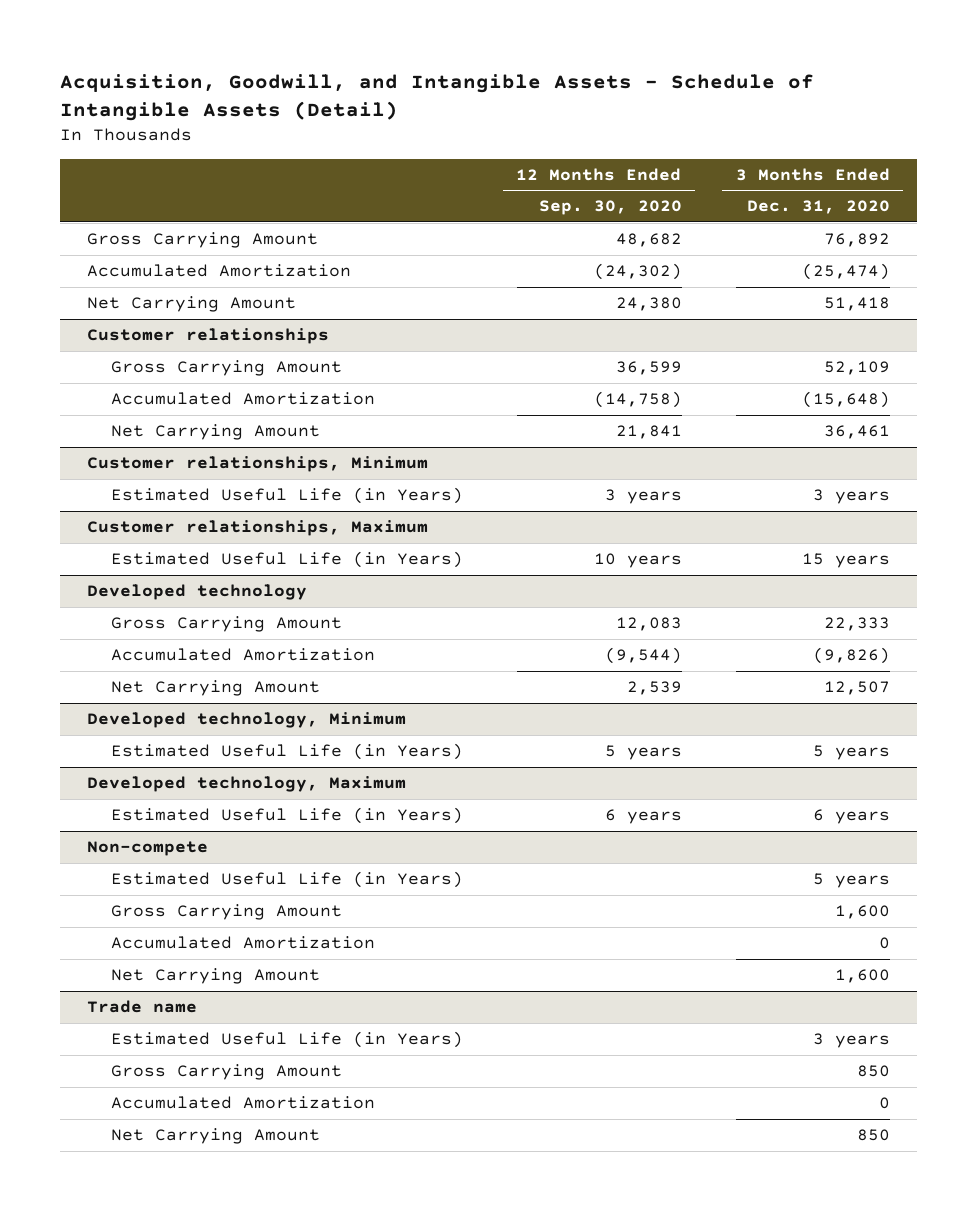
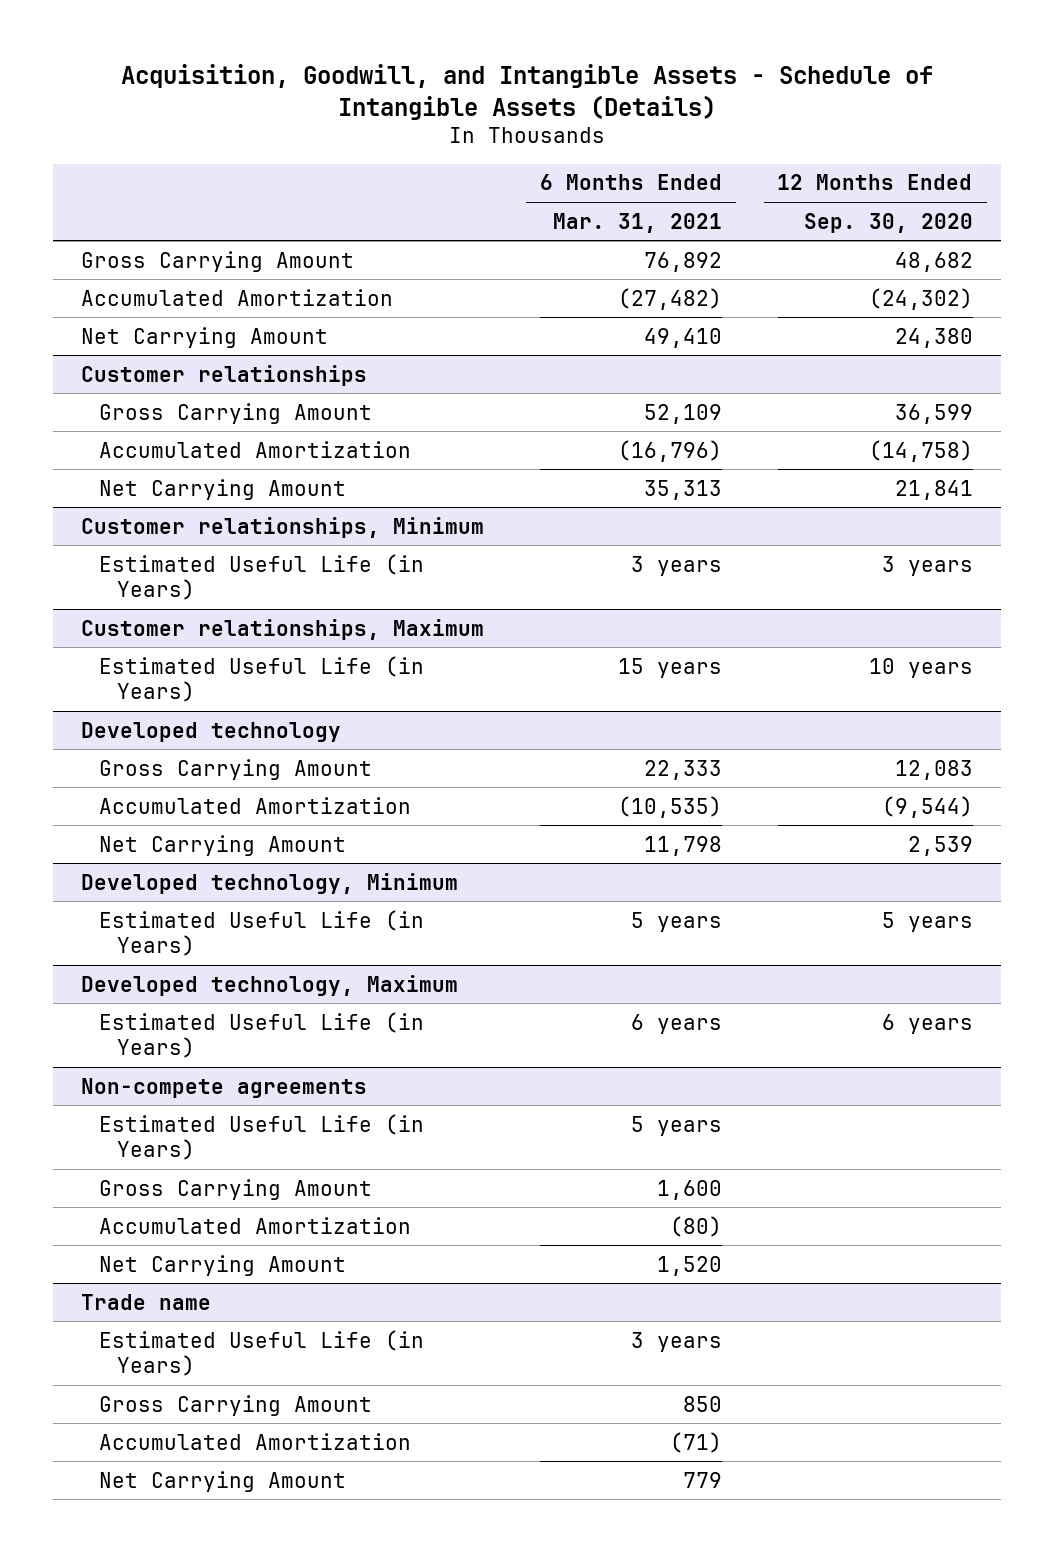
- Acquisition, Goodwill, and Intangible Assets - Schedule of Intangible Assets (Detail)
+ Acquisition, Goodwill, and Intangible Assets - Schedule of Intangible Assets (Details)
- | 12 Months Ended Sep. 30, 2020 | 3 Months Ended Dec. 31, 2020
+ | 6 Months Ended Mar. 31, 2021 | 12 Months Ended Sep. 30, 2020
- Non-compete
+ Non-compete agreements

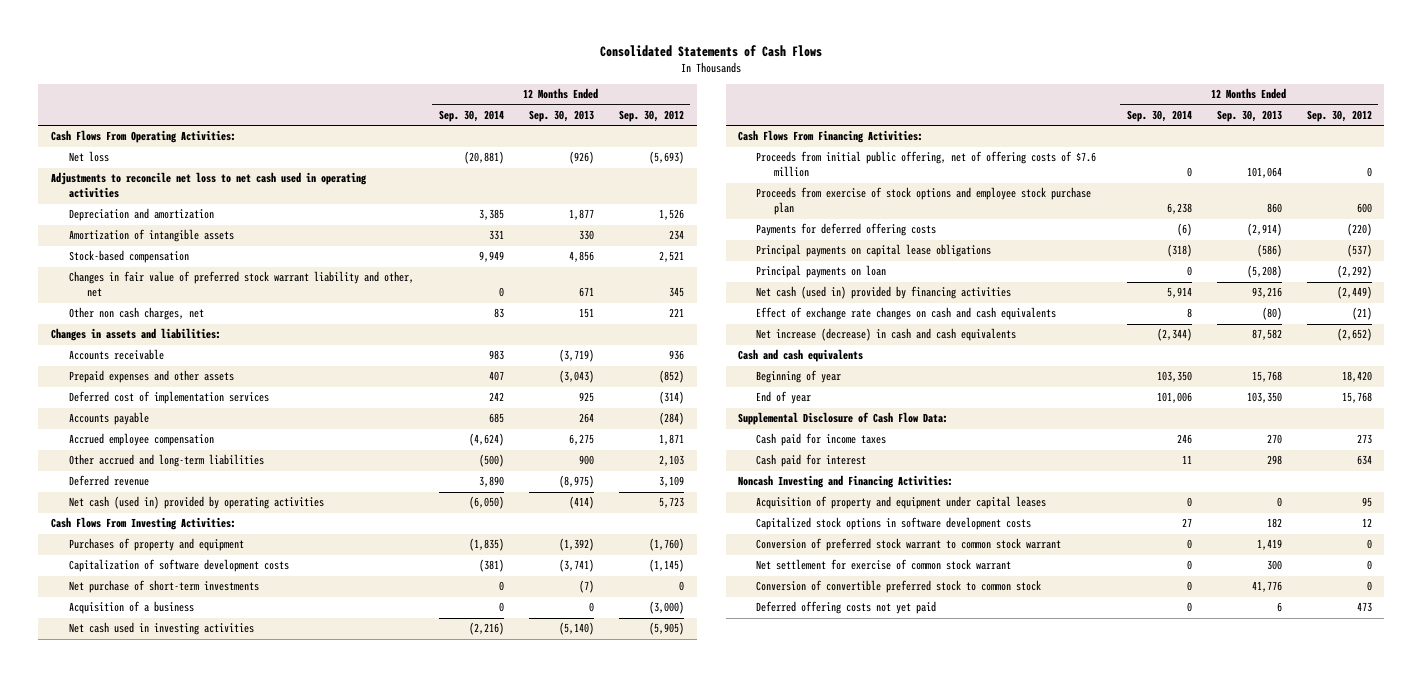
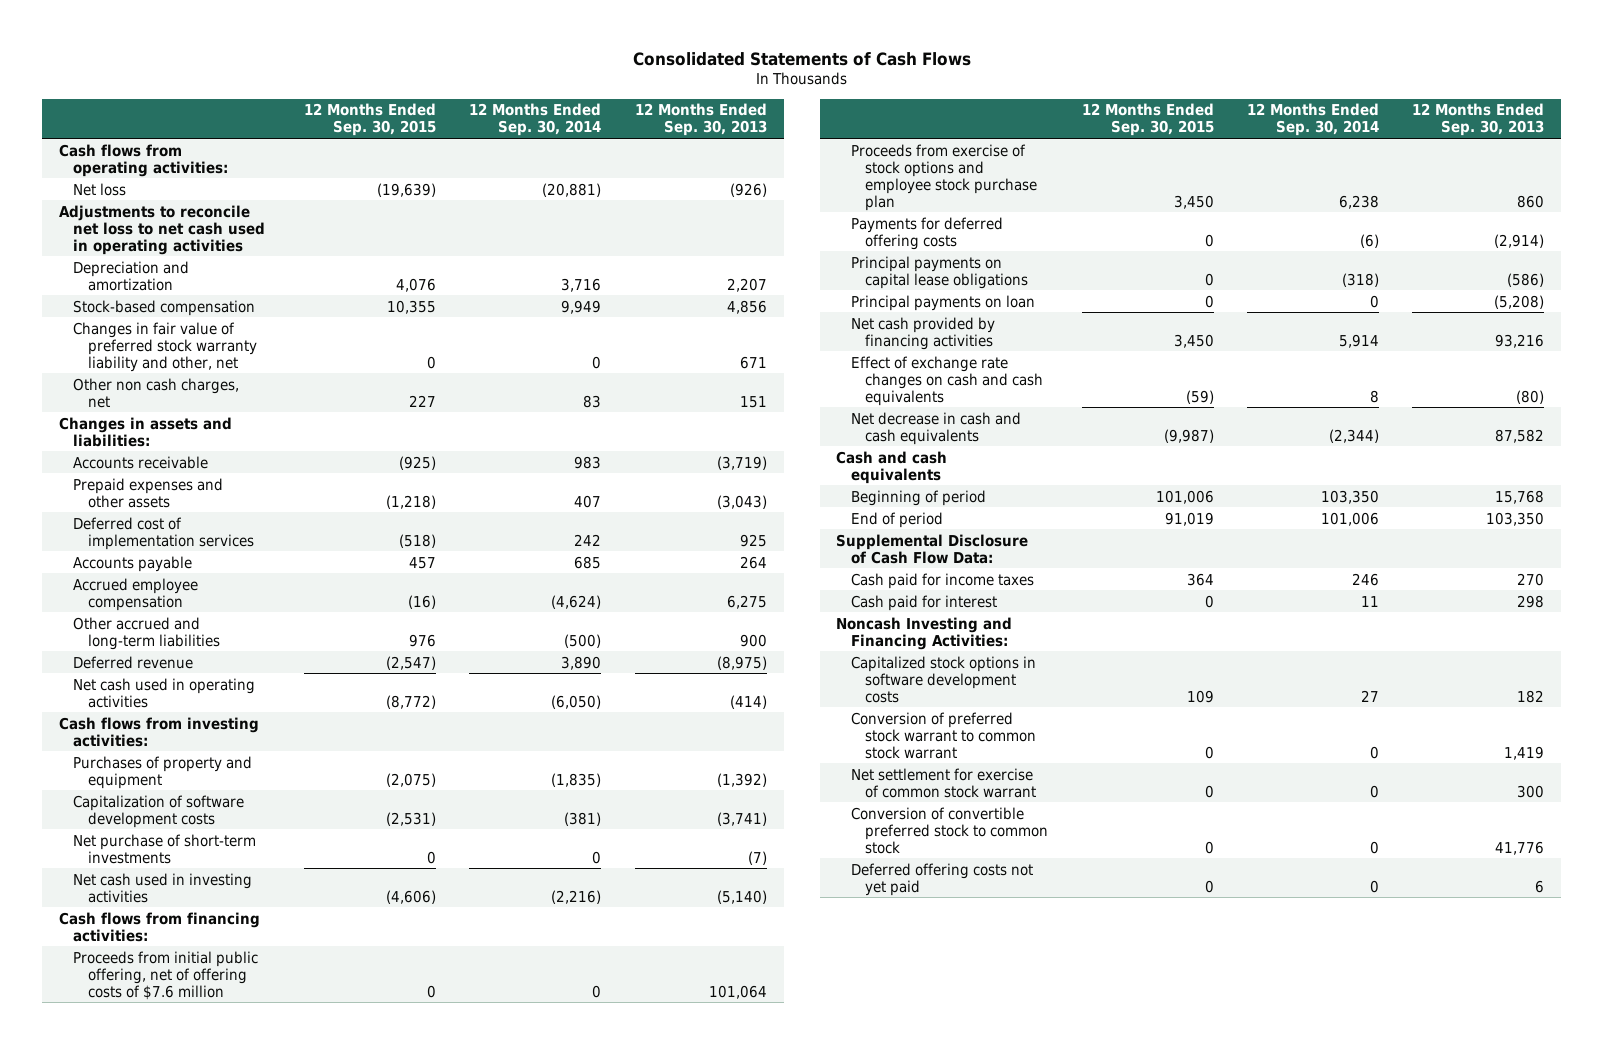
- | 12 Months Ended Sep. 30, 2014 | 12 Months Ended Sep. 30, 2013 | 12 Months Ended Sep. 30, 2012
+ | 12 Months Ended Sep. 30, 2015 | 12 Months Ended Sep. 30, 2014 | 12 Months Ended Sep. 30, 2013
- Cash Flows From Operating Activities:
+ Cash flows from operating activities:
- Depreciation and amortization | 3,385 | 1,877 | 1,526
- Amortization of intangible assets | 331 | 330 | 234
+ Depreciation and amortization | 4,076 | 3,716 | 2,207
- Changes in fair value of preferred stock warrant liability and other, net | 0 | 671 | 345
+ Changes in fair value of preferred stock warranty liability and other, net | 0 | 0 | 671
- Net cash (used in) provided by operating activities | (6,050) | (414) | 5,723
- Cash Flows From Investing Activities:
+ Net cash used in operating activities | (8,772) | (6,050) | (414)
+ Cash flows from investing activities:
- Acquisition of a business | 0 | 0 | (3,000)
- Cash Flows From Financing Activities:
+ Cash flows from financing activities:
- Net cash (used in) provided by financing activities | 5,914 | 93,216 | (2,449)
+ Net cash provided by financing activities | 3,450 | 5,914 | 93,216
- Net increase (decrease) in cash and cash equivalents | (2,344) | 87,582 | (2,652)
+ Net decrease in cash and cash equivalents | (9,987) | (2,344) | 87,582
- Beginning of year | 103,350 | 15,768 | 18,420
- End of year | 101,006 | 103,350 | 15,768
+ Beginning of period | 101,006 | 103,350 | 15,768
+ End of period | 91,019 | 101,006 | 103,350
- Acquisition of property and equipment under capital leases | 0 | 0 | 95

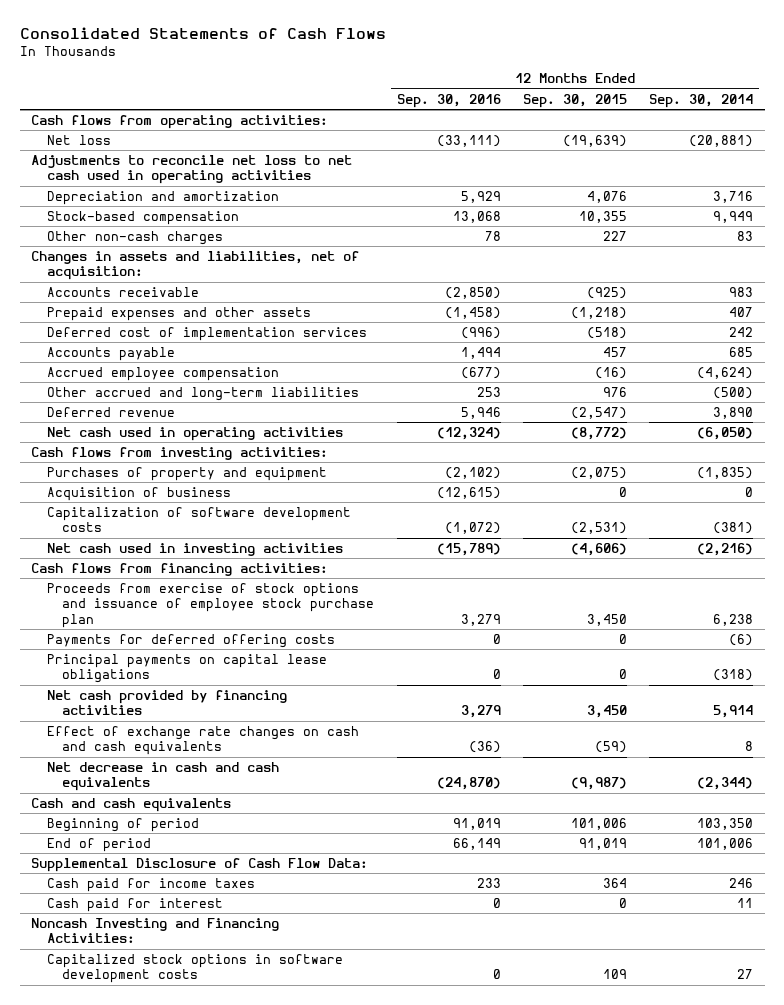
- | 12 Months Ended Sep. 30, 2015 | 12 Months Ended Sep. 30, 2014 | 12 Months Ended Sep. 30, 2013
+ | 12 Months Ended Sep. 30, 2016 | 12 Months Ended Sep. 30, 2015 | 12 Months Ended Sep. 30, 2014
- Changes in fair value of preferred stock warranty liability and other, net | 0 | 0 | 671
- Other non cash charges, net | 227 | 83 | 151
- Changes in assets and liabilities:
+ Other non-cash charges | 78 | 227 | 83
+ Changes in assets and liabilities, net of acquisition:
+ Acquisition of business | (12,615) | 0 | 0
- Net purchase of short-term investments | 0 | 0 | (7)
- Proceeds from initial public offering, net of offering costs of $7.6 million | 0 | 0 | 101,064
- Proceeds from exercise of stock options and employee stock purchase plan | 3,450 | 6,238 | 860
+ Proceeds from exercise of stock options and issuance of employee stock purchase plan | 3,279 | 3,450 | 6,238
- Principal payments on loan | 0 | 0 | (5,208)
- Conversion of preferred stock warrant to common stock warrant | 0 | 0 | 1,419
- Net settlement for exercise of common stock warrant | 0 | 0 | 300
- Conversion of convertible preferred stock to common stock | 0 | 0 | 41,776
- Deferred offering costs not yet paid | 0 | 0 | 6

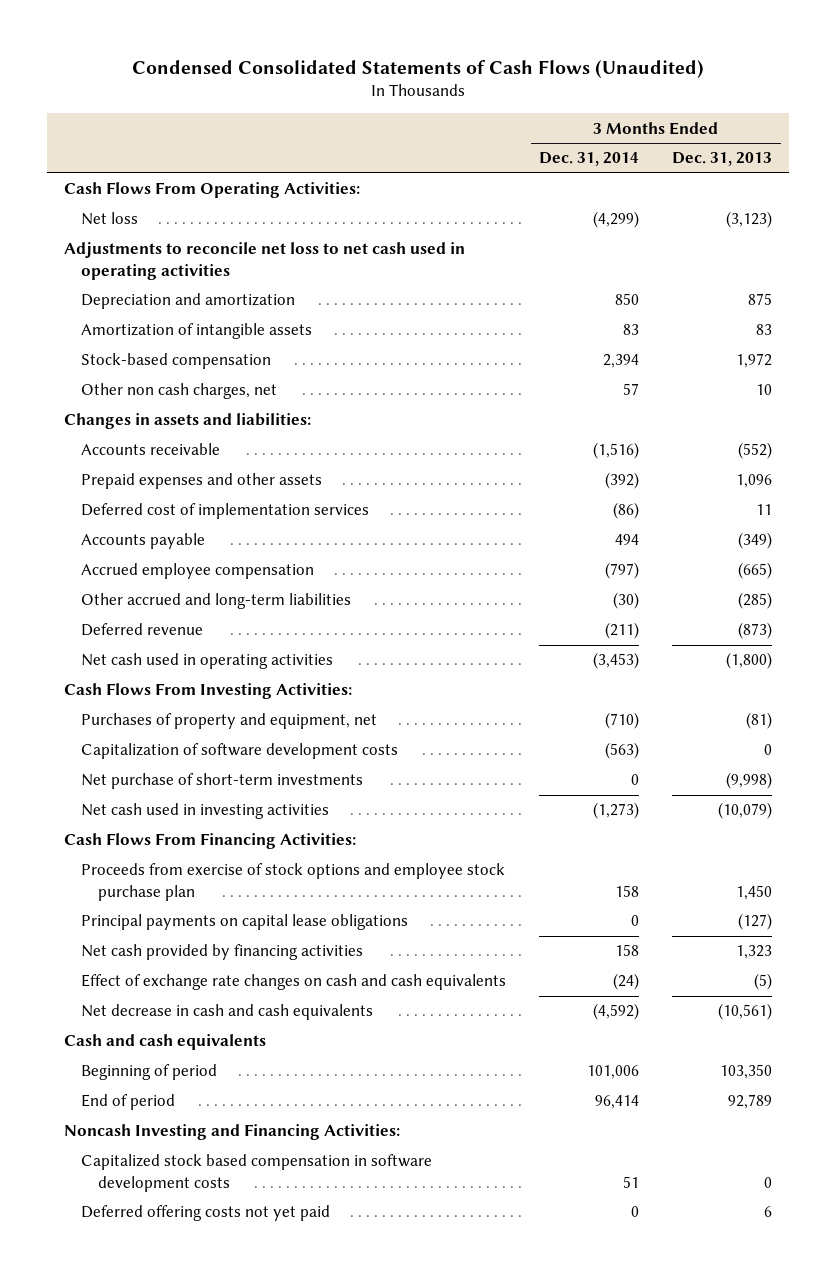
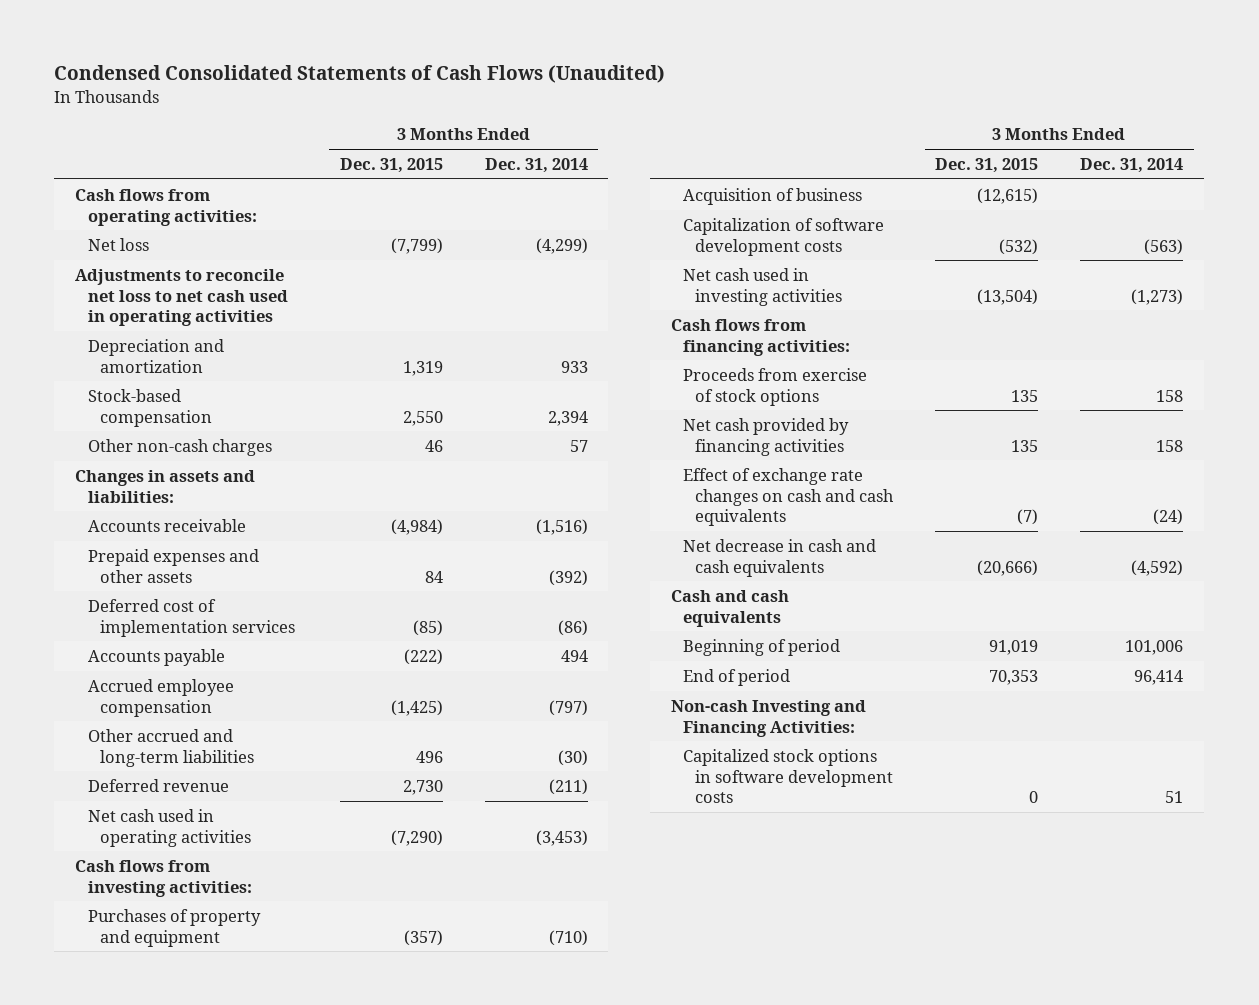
- | 3 Months Ended Dec. 31, 2014 | 3 Months Ended Dec. 31, 2013
+ | 3 Months Ended Dec. 31, 2015 | 3 Months Ended Dec. 31, 2014
- Cash Flows From Operating Activities:
+ Cash flows from operating activities:
- Depreciation and amortization | 850 | 875
- Amortization of intangible assets | 83 | 83
+ Depreciation and amortization | 1,319 | 933
- Other non cash charges, net | 57 | 10
+ Other non-cash charges | 46 | 57
- Cash Flows From Investing Activities:
- Purchases of property and equipment, net | (710) | (81)
+ Cash flows from investing activities:
+ Purchases of property and equipment | (357) | (710)
+ Acquisition of business | (12,615) |
- Net purchase of short-term investments | 0 | (9,998)
- Cash Flows From Financing Activities:
- Proceeds from exercise of stock options and employee stock purchase plan | 158 | 1,450
- Principal payments on capital lease obligations | 0 | (127)
+ Cash flows from financing activities:
+ Proceeds from exercise of stock options | 135 | 158
- Noncash Investing and Financing Activities:
- Capitalized stock based compensation in software development costs | 51 | 0
- Deferred offering costs not yet paid | 0 | 6
+ Non-cash Investing and Financing Activities:
+ Capitalized stock options in software development costs | 0 | 51

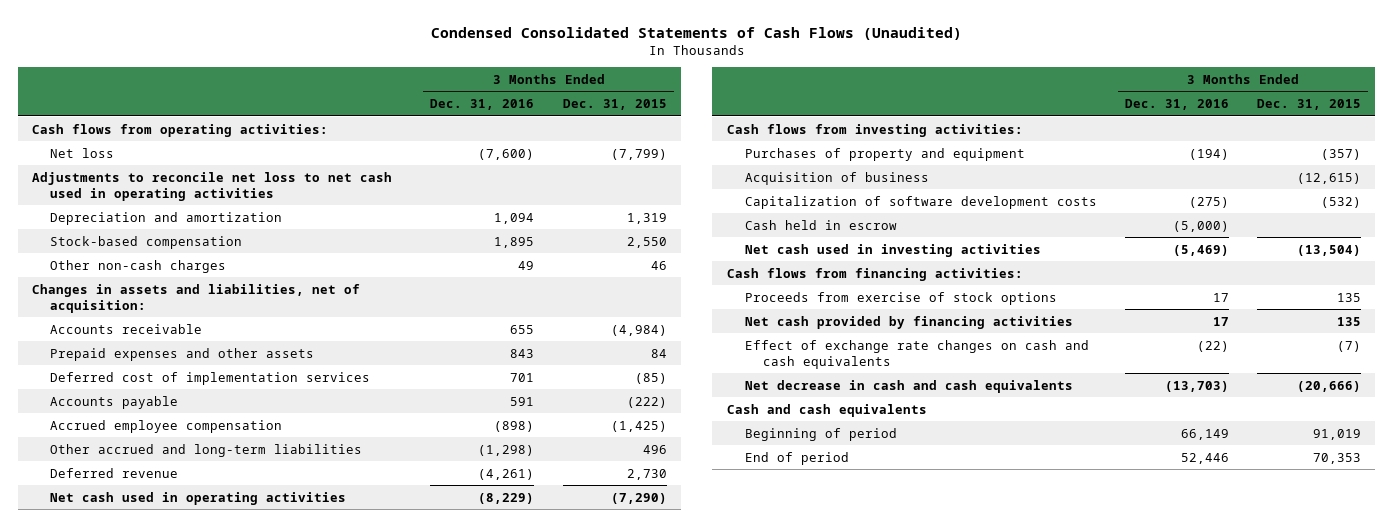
- | 3 Months Ended Dec. 31, 2015 | 3 Months Ended Dec. 31, 2014
+ | 3 Months Ended Dec. 31, 2016 | 3 Months Ended Dec. 31, 2015
- Changes in assets and liabilities:
+ Changes in assets and liabilities, net of acquisition:
+ Cash held in escrow | (5,000) |
- Non-cash Investing and Financing Activities:
- Capitalized stock options in software development costs | 0 | 51

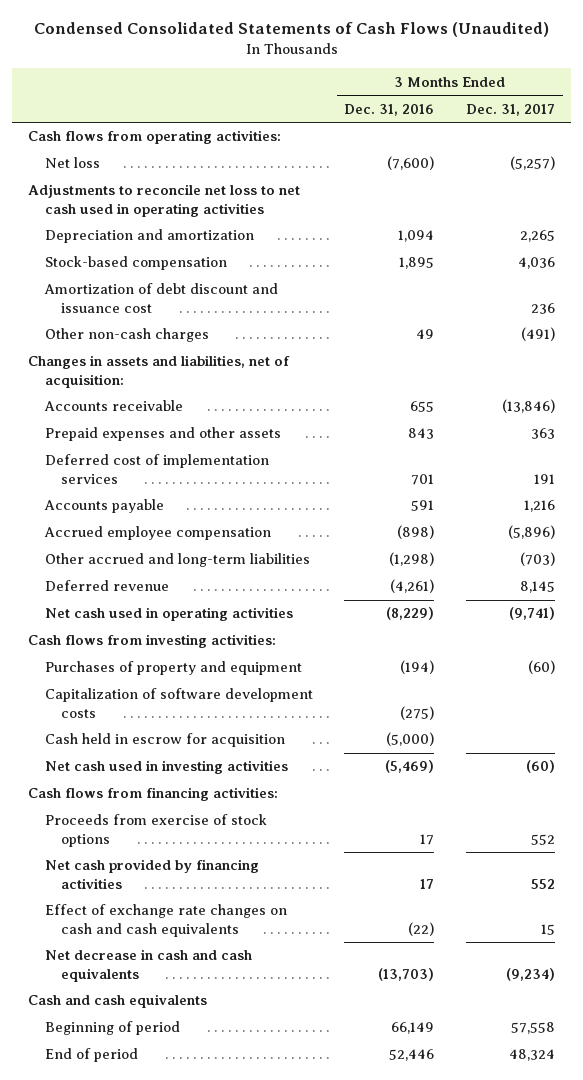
- | 3 Months Ended Dec. 31, 2016 | 3 Months Ended Dec. 31, 2015
+ | 3 Months Ended Dec. 31, 2016 | 3 Months Ended Dec. 31, 2017
+ Amortization of debt discount and issuance cost | | 236
- Acquisition of business | | (12,615)
- Cash held in escrow | (5,000) |
+ Cash held in escrow for acquisition | (5,000) |

